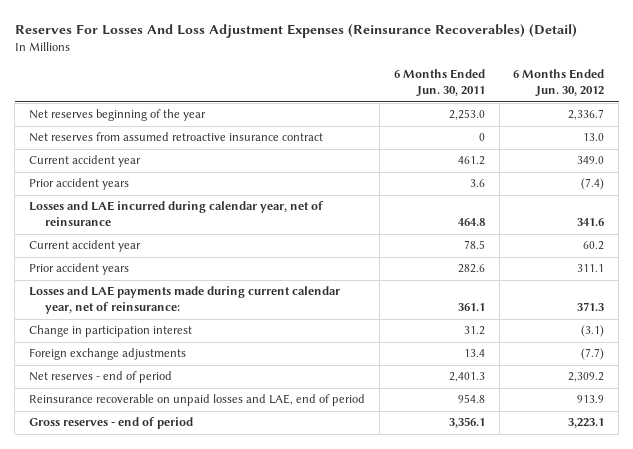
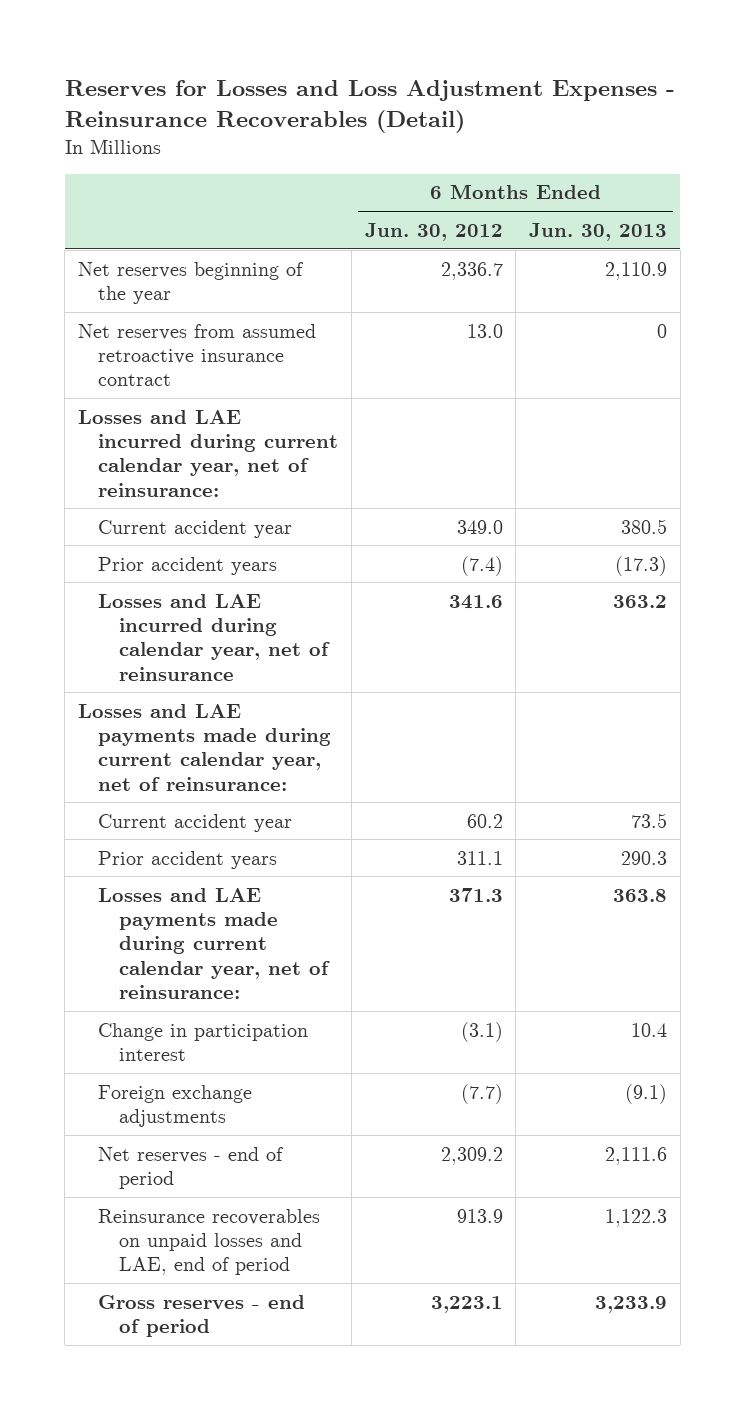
- Reserves For Losses And Loss Adjustment Expenses (Reinsurance Recoverables) (Detail)
+ Reserves for Losses and Loss Adjustment Expenses - Reinsurance Recoverables (Detail)
- | 6 Months Ended Jun. 30, 2011 | 6 Months Ended Jun. 30, 2012
+ | 6 Months Ended Jun. 30, 2012 | 6 Months Ended Jun. 30, 2013
+ Losses and LAE incurred during current calendar year, net of reinsurance:
+ Losses and LAE payments made during current calendar year, net of reinsurance:
- Reinsurance recoverable on unpaid losses and LAE, end of period | 954.8 | 913.9
+ Reinsurance recoverables on unpaid losses and LAE, end of period | 913.9 | 1,122.3

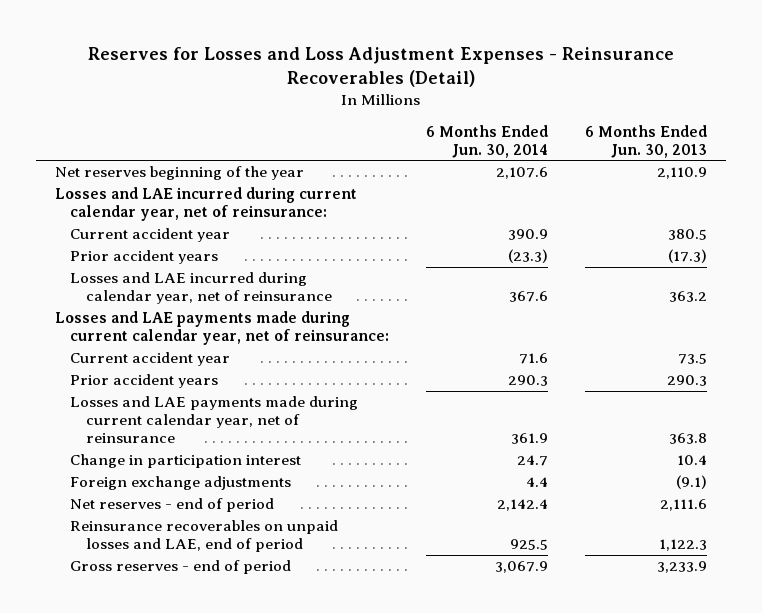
- | 6 Months Ended Jun. 30, 2012 | 6 Months Ended Jun. 30, 2013
+ | 6 Months Ended Jun. 30, 2014 | 6 Months Ended Jun. 30, 2013
- Net reserves from assumed retroactive insurance contract | 13.0 | 0
- Losses and LAE payments made during current calendar year, net of reinsurance: | 371.3 | 363.8
+ Losses and LAE payments made during current calendar year, net of reinsurance | 361.9 | 363.8

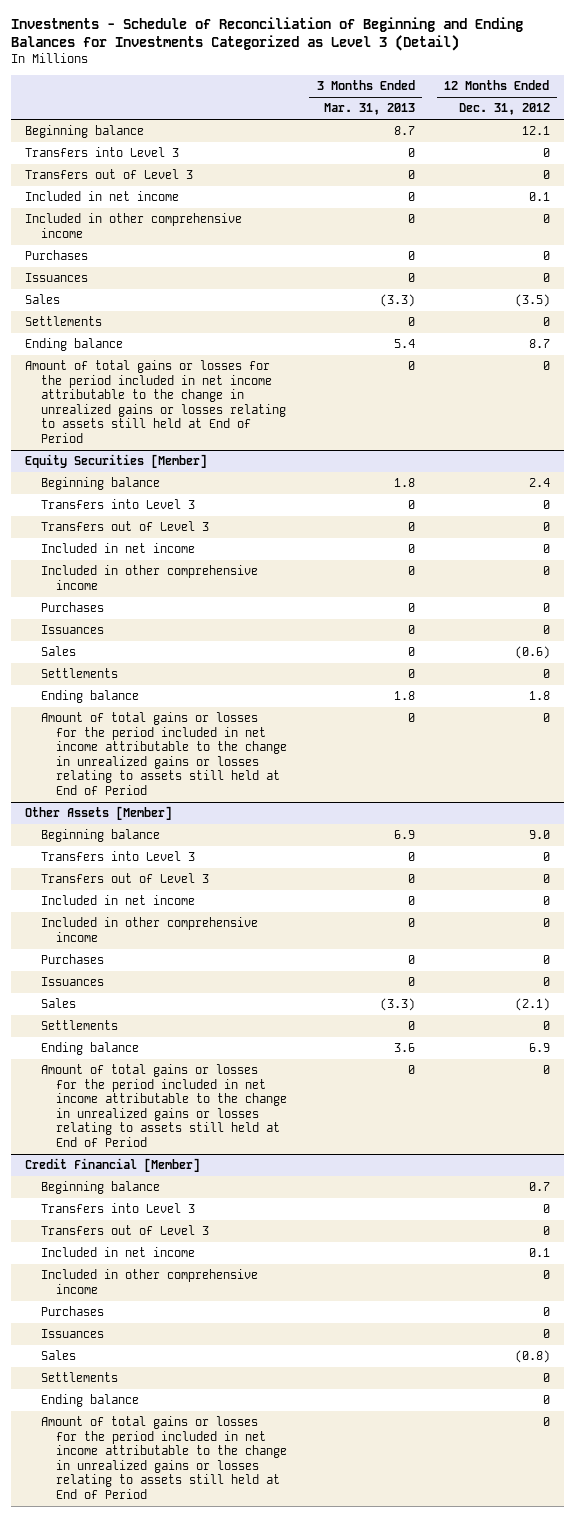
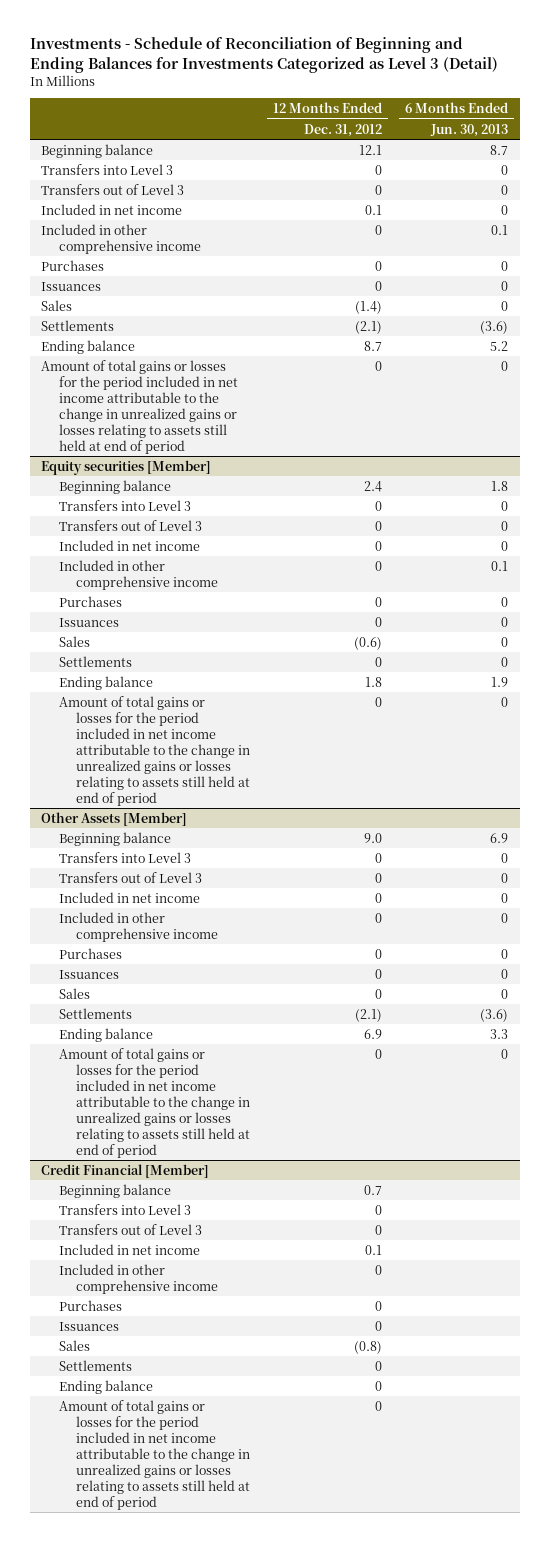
- | 3 Months Ended Mar. 31, 2013 | 12 Months Ended Dec. 31, 2012
+ | 12 Months Ended Dec. 31, 2012 | 6 Months Ended Jun. 30, 2013
- Sales | (3.3) | (3.5)
- Settlements | 0 | 0
+ Sales | (1.4) | 0
+ Settlements | (2.1) | (3.6)
- Amount of total gains or losses for the period included in net income attributable to the change in unrealized gains or losses relating to assets still held at End of Period | 0 | 0
- Equity Securities [Member]
+ Amount of total gains or losses for the period included in net income attributable to the change in unrealized gains or losses relating to assets still held at end of period | 0 | 0
+ Equity securities [Member]
- Amount of total gains or losses for the period included in net income attributable to the change in unrealized gains or losses relating to assets still held at End of Period | 0 | 0
+ Amount of total gains or losses for the period included in net income attributable to the change in unrealized gains or losses relating to assets still held at end of period | 0 | 0
@ Other Assets [Member]
- Sales | (3.3) | (2.1)
- Settlements | 0 | 0
+ Sales | 0 | 0
+ Settlements | (2.1) | (3.6)
- Amount of total gains or losses for the period included in net income attributable to the change in unrealized gains or losses relating to assets still held at End of Period | 0 | 0
+ Amount of total gains or losses for the period included in net income attributable to the change in unrealized gains or losses relating to assets still held at end of period | 0 | 0
@ Credit Financial [Member]
- Amount of total gains or losses for the period included in net income attributable to the change in unrealized gains or losses relating to assets still held at End of Period | | 0
+ Amount of total gains or losses for the period included in net income attributable to the change in unrealized gains or losses relating to assets still held at end of period | 0 |

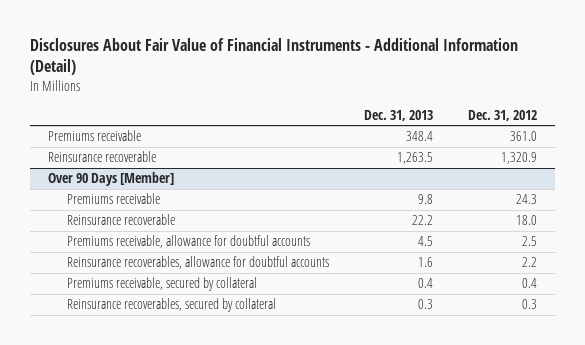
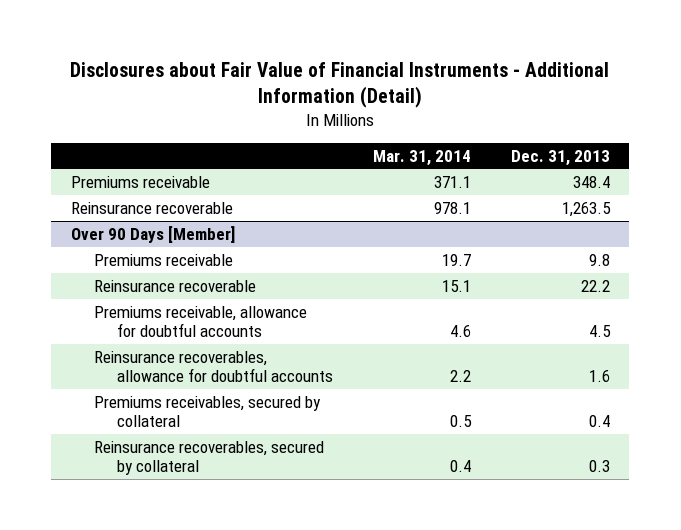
- Disclosures About Fair Value of Financial Instruments - Additional Information (Detail)
+ Disclosures about Fair Value of Financial Instruments - Additional Information (Detail)
- | Dec. 31, 2013 | Dec. 31, 2012
+ | Mar. 31, 2014 | Dec. 31, 2013
@ Over 90 Days [Member]
- Premiums receivable, secured by collateral | 0.4 | 0.4
+ Premiums receivables, secured by collateral | 0.5 | 0.4

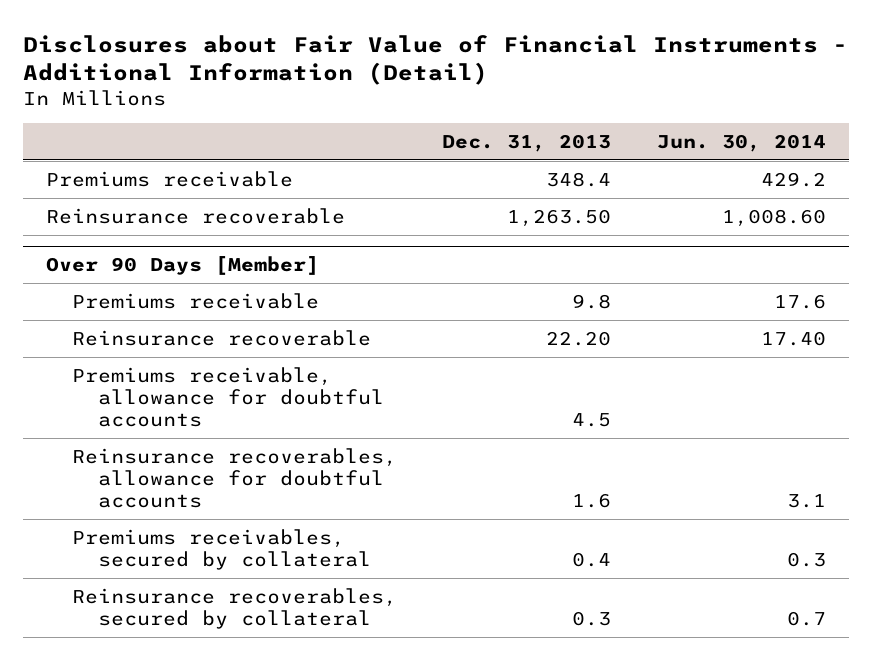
- | Mar. 31, 2014 | Dec. 31, 2013
+ | Dec. 31, 2013 | Jun. 30, 2014
- Reinsurance recoverable | 978.1 | 1,263.5
+ Reinsurance recoverable | 1,263.50 | 1,008.60
@ Over 90 Days [Member]
- Reinsurance recoverable | 15.1 | 22.2
+ Reinsurance recoverable | 22.20 | 17.40

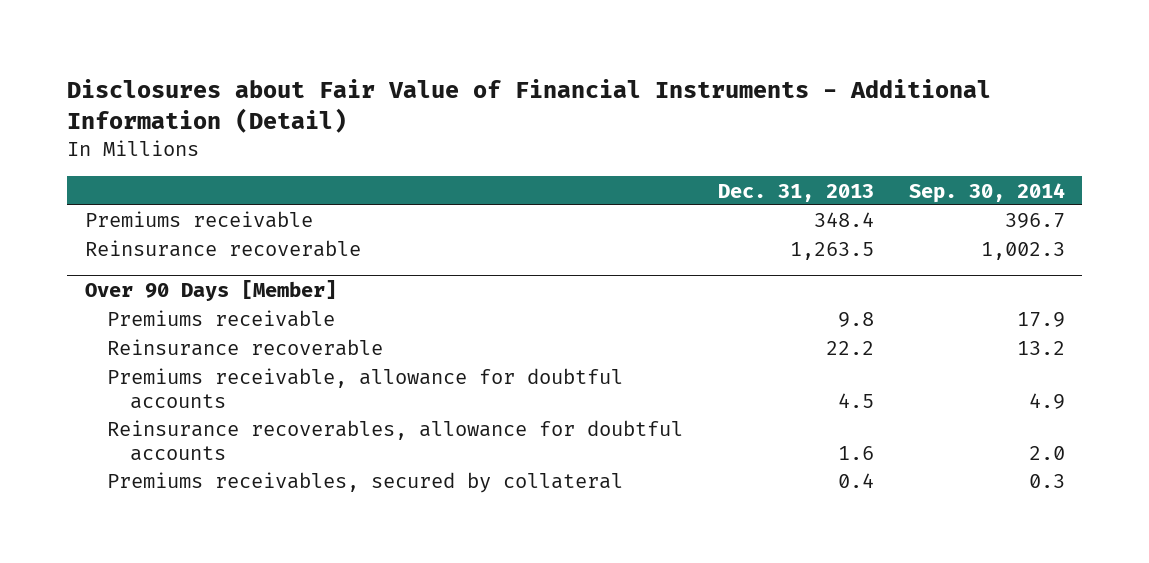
- | Dec. 31, 2013 | Jun. 30, 2014
+ | Dec. 31, 2013 | Sep. 30, 2014
- Reinsurance recoverable | 1,263.50 | 1,008.60
+ Reinsurance recoverable | 1,263.5 | 1,002.3
@ Over 90 Days [Member]
- Reinsurance recoverable | 22.20 | 17.40
+ Reinsurance recoverable | 22.2 | 13.2
- Reinsurance recoverables, secured by collateral | 0.3 | 0.7

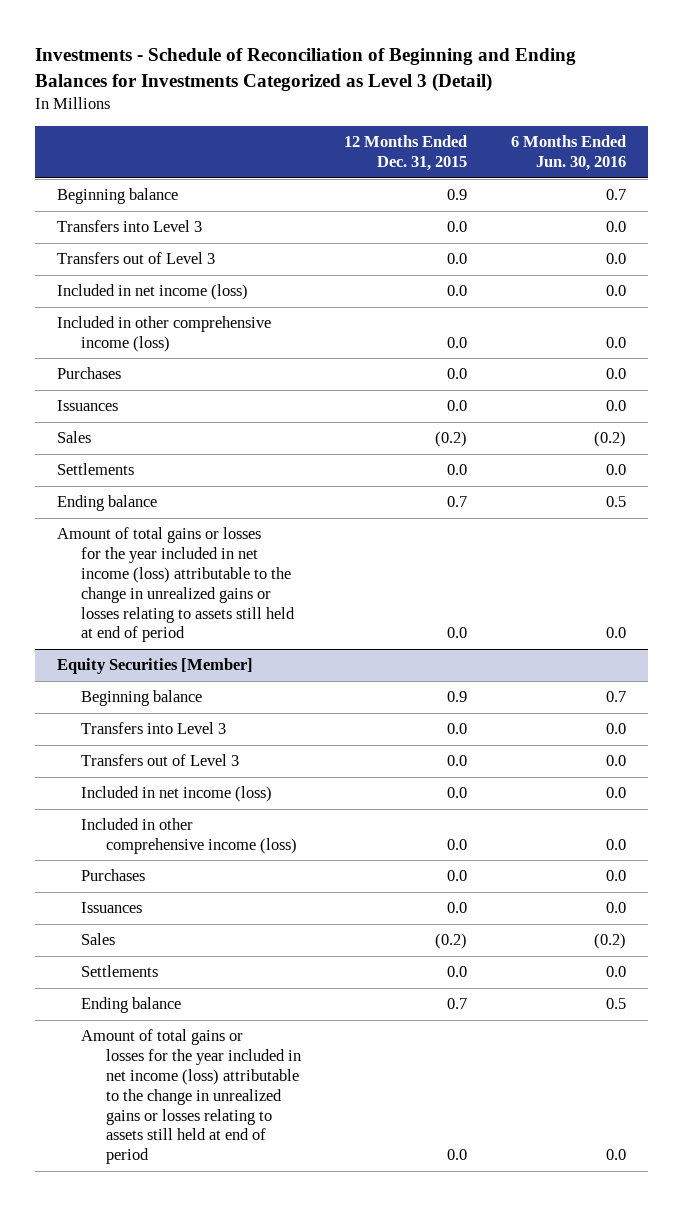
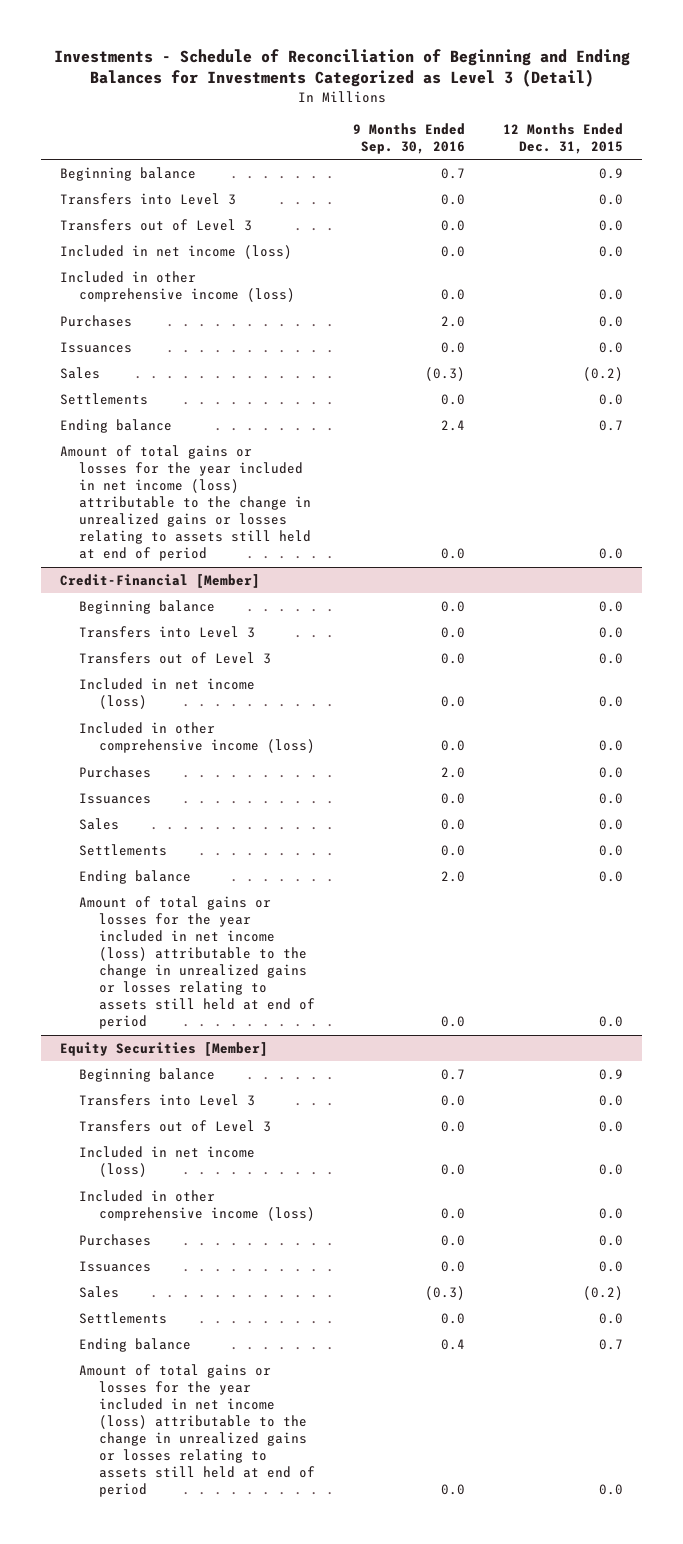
- | 12 Months Ended Dec. 31, 2015 | 6 Months Ended Jun. 30, 2016
+ | 9 Months Ended Sep. 30, 2016 | 12 Months Ended Dec. 31, 2015
+ Credit-Financial [Member]
+ Beginning balance | 0.0 | 0.0
+ Transfers into Level 3 | 0.0 | 0.0
+ Transfers out of Level 3 | 0.0 | 0.0
+ Included in net income (loss) | 0.0 | 0.0
+ Included in other comprehensive income (loss) | 0.0 | 0.0
+ Purchases | 2.0 | 0.0
+ Issuances | 0.0 | 0.0
+ Sales | 0.0 | 0.0
+ Settlements | 0.0 | 0.0
+ Ending balance | 2.0 | 0.0
+ Amount of total gains or losses for the year included in net income (loss) attributable to the change in unrealized gains or losses relating to assets still held at end of period | 0.0 | 0.0

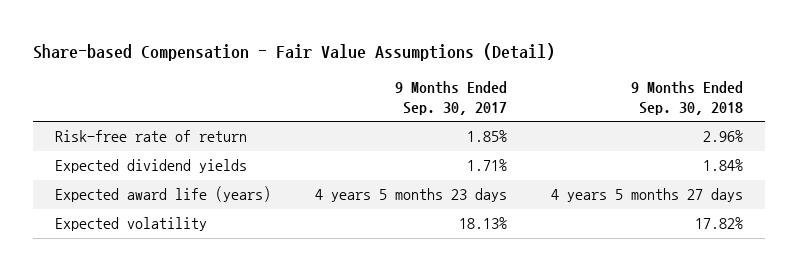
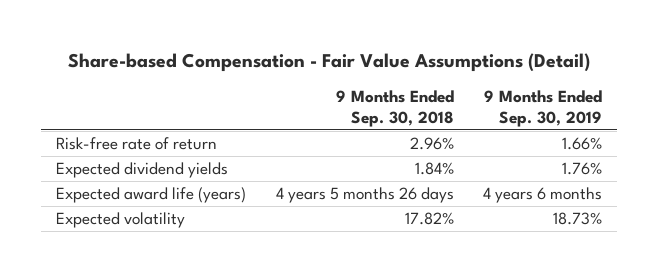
- | 9 Months Ended Sep. 30, 2017 | 9 Months Ended Sep. 30, 2018
+ | 9 Months Ended Sep. 30, 2018 | 9 Months Ended Sep. 30, 2019
- Expected award life (years) | 4 years 5 months 23 days | 4 years 5 months 27 days
+ Expected award life (years) | 4 years 5 months 26 days | 4 years 6 months

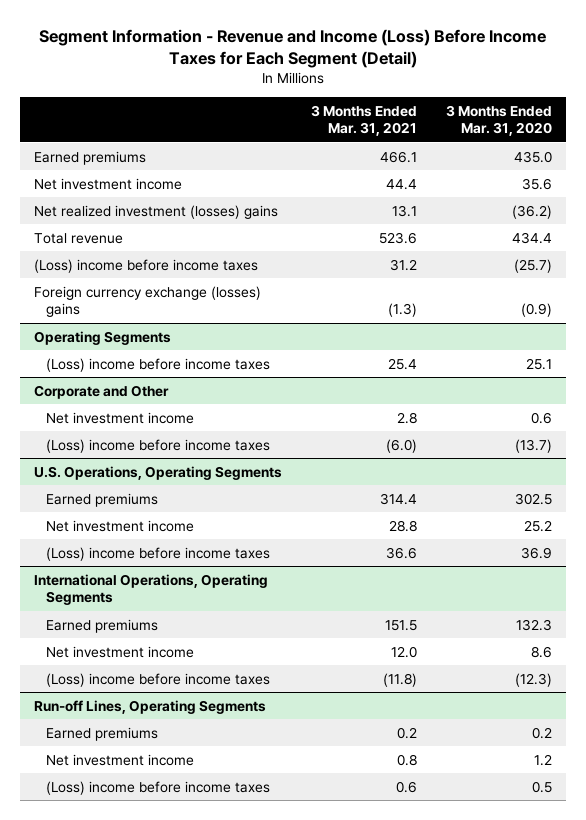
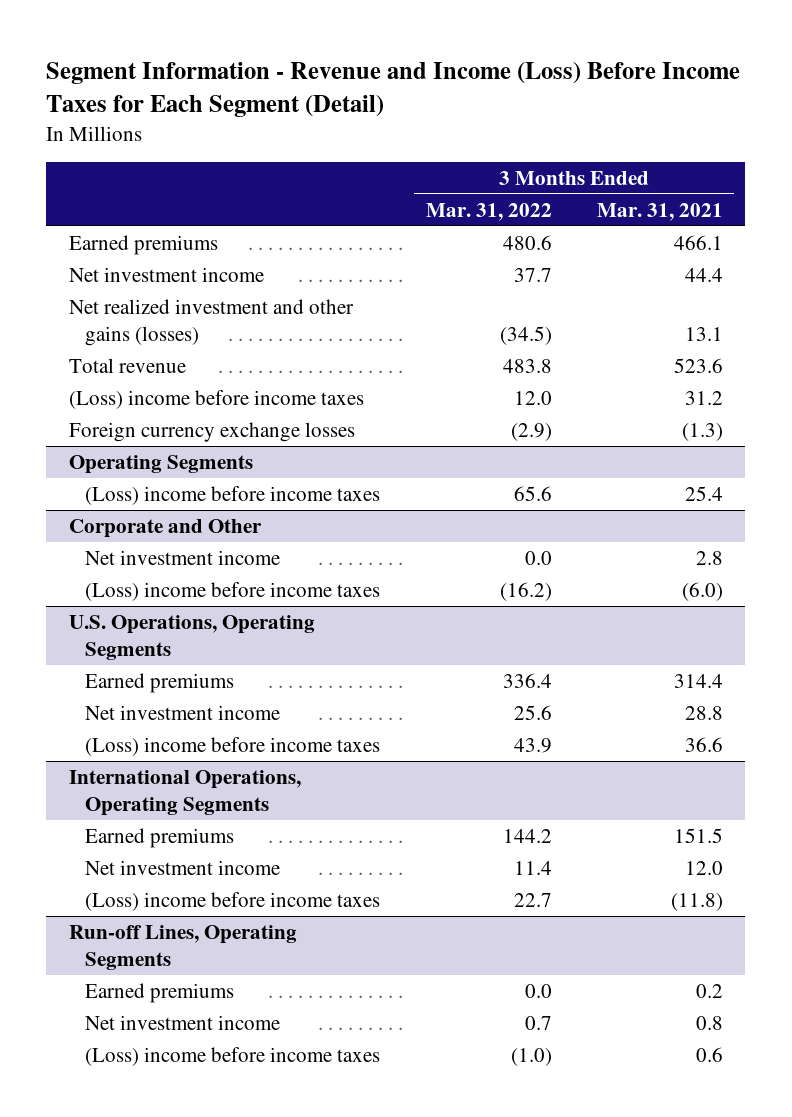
- | 3 Months Ended Mar. 31, 2021 | 3 Months Ended Mar. 31, 2020
+ | 3 Months Ended Mar. 31, 2022 | 3 Months Ended Mar. 31, 2021
- Net realized investment (losses) gains | 13.1 | (36.2)
+ Net realized investment and other gains (losses) | (34.5) | 13.1
- Foreign currency exchange (losses) gains | (1.3) | (0.9)
+ Foreign currency exchange losses | (2.9) | (1.3)

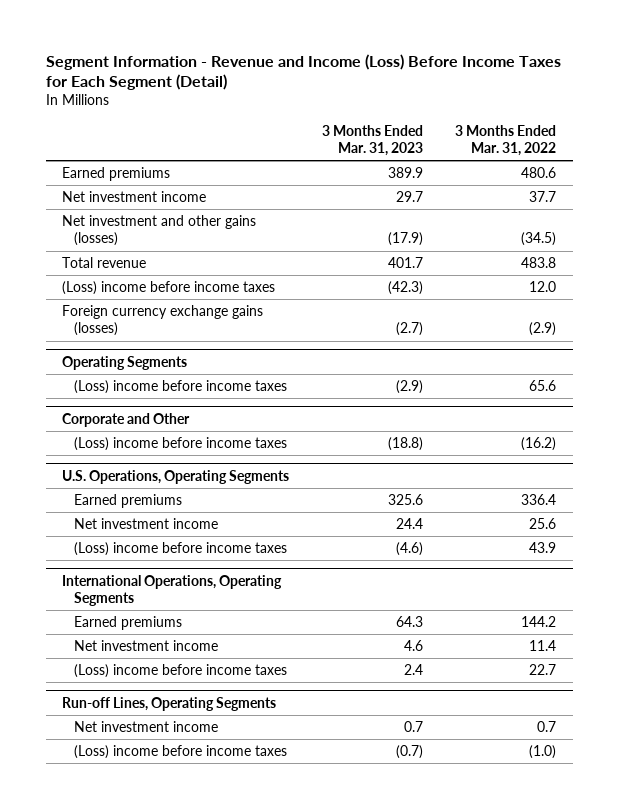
- | 3 Months Ended Mar. 31, 2022 | 3 Months Ended Mar. 31, 2021
+ | 3 Months Ended Mar. 31, 2023 | 3 Months Ended Mar. 31, 2022
- Net realized investment and other gains (losses) | (34.5) | 13.1
+ Net investment and other gains (losses) | (17.9) | (34.5)
- Foreign currency exchange losses | (2.9) | (1.3)
+ Foreign currency exchange gains (losses) | (2.7) | (2.9)
@ Corporate and Other
- Net investment income | 0.0 | 2.8
@ Run-off Lines, Operating Segments
- Earned premiums | 0.0 | 0.2

